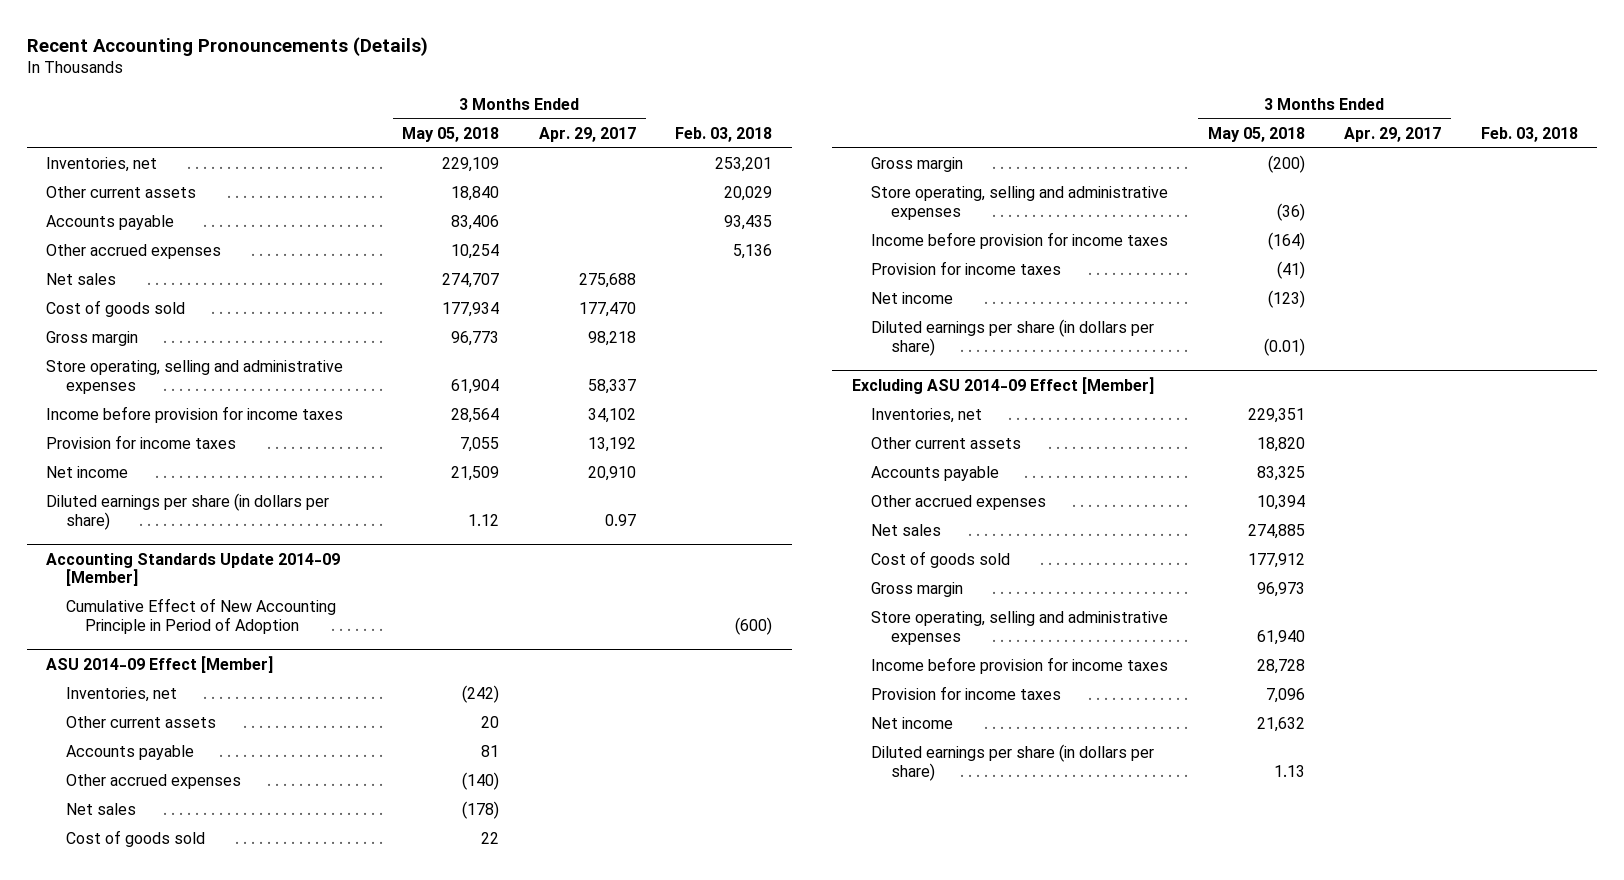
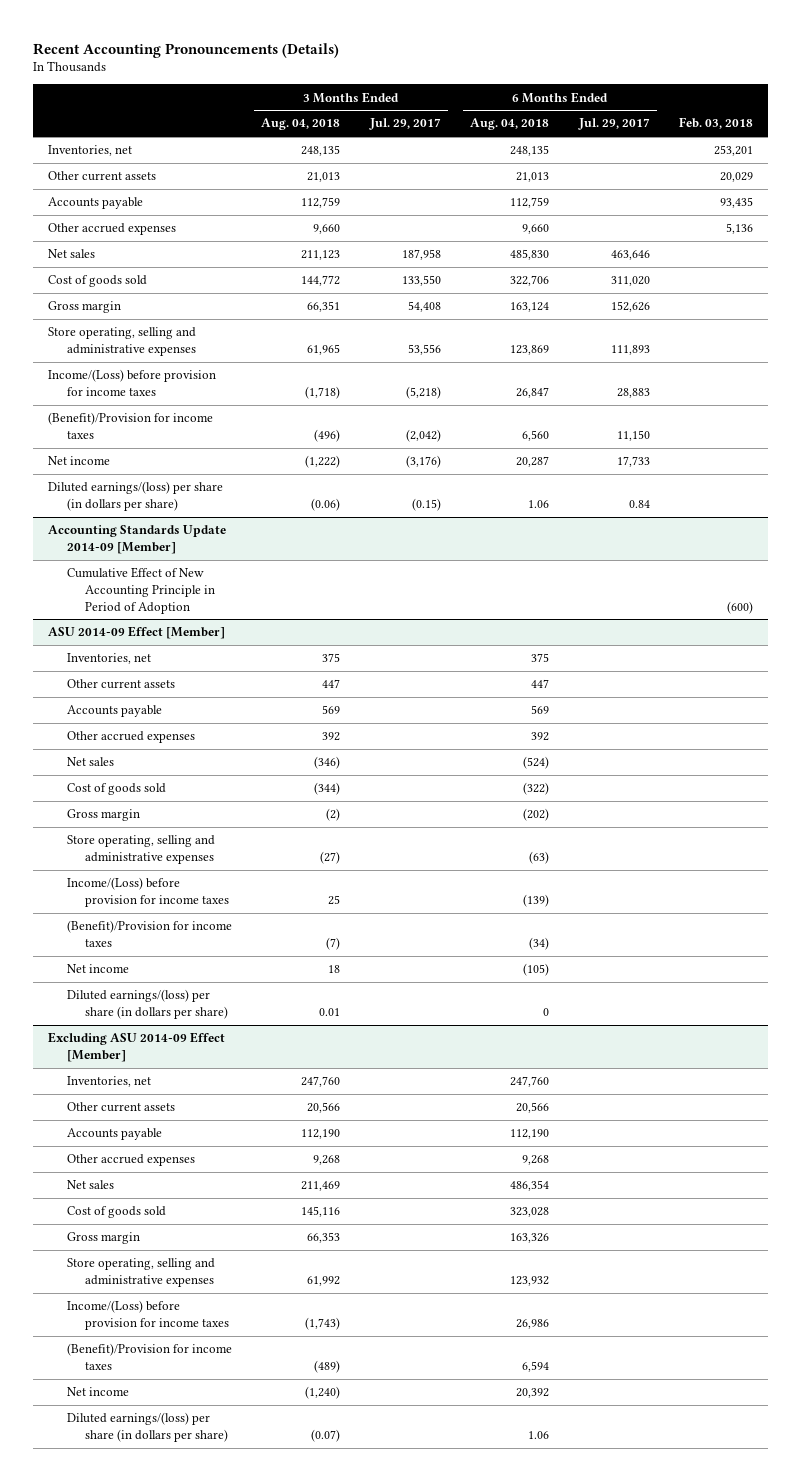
- | 3 Months Ended May 05, 2018 | 3 Months Ended Apr. 29, 2017 | Feb. 03, 2018
+ | 3 Months Ended Aug. 04, 2018 | 3 Months Ended Jul. 29, 2017 | 6 Months Ended Aug. 04, 2018 | 6 Months Ended Jul. 29, 2017 | Feb. 03, 2018
- Income before provision for income taxes | 28,564 | 34,102 |
- Provision for income taxes | 7,055 | 13,192 |
+ Income/(Loss) before provision for income taxes | (1,718) | (5,218) | 26,847 | 28,883 |
+ (Benefit)/Provision for income taxes | (496) | (2,042) | 6,560 | 11,150 |
- Diluted earnings per share (in dollars per share) | 1.12 | 0.97 |
+ Diluted earnings/(loss) per share (in dollars per share) | (0.06) | (0.15) | 1.06 | 0.84 |
@ ASU 2014-09 Effect [Member]
- Income before provision for income taxes | (164) | |
- Provision for income taxes | (41) | |
+ Income/(Loss) before provision for income taxes | 25 | | (139) | |
+ (Benefit)/Provision for income taxes | (7) | | (34) | |
- Diluted earnings per share (in dollars per share) | (0.01) | |
+ Diluted earnings/(loss) per share (in dollars per share) | 0.01 | | 0 | |
@ Excluding ASU 2014-09 Effect [Member]
- Income before provision for income taxes | 28,728 | |
- Provision for income taxes | 7,096 | |
+ Income/(Loss) before provision for income taxes | (1,743) | | 26,986 | |
+ (Benefit)/Provision for income taxes | (489) | | 6,594 | |
- Diluted earnings per share (in dollars per share) | 1.13 | |
+ Diluted earnings/(loss) per share (in dollars per share) | (0.07) | | 1.06 | |

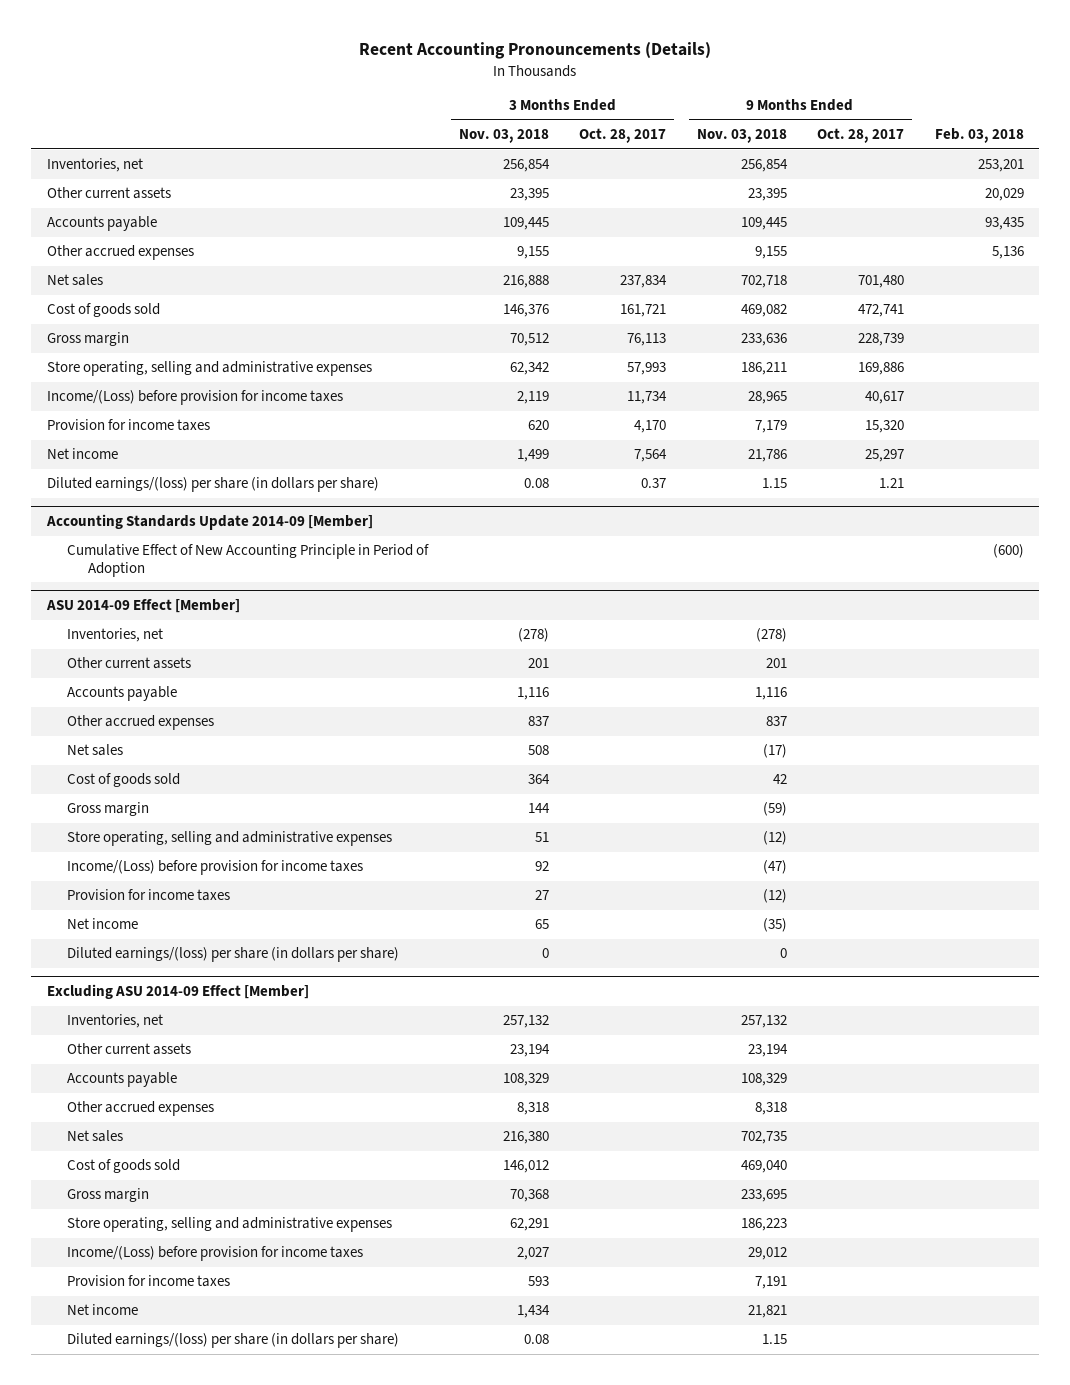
- | 3 Months Ended Aug. 04, 2018 | 3 Months Ended Jul. 29, 2017 | 6 Months Ended Aug. 04, 2018 | 6 Months Ended Jul. 29, 2017 | Feb. 03, 2018
+ | 3 Months Ended Nov. 03, 2018 | 3 Months Ended Oct. 28, 2017 | 9 Months Ended Nov. 03, 2018 | 9 Months Ended Oct. 28, 2017 | Feb. 03, 2018
- (Benefit)/Provision for income taxes | (496) | (2,042) | 6,560 | 11,150 |
+ Provision for income taxes | 620 | 4,170 | 7,179 | 15,320 |
@ ASU 2014-09 Effect [Member]
- (Benefit)/Provision for income taxes | (7) | | (34) | |
+ Provision for income taxes | 27 | | (12) | |
@ Excluding ASU 2014-09 Effect [Member]
- (Benefit)/Provision for income taxes | (489) | | 6,594 | |
+ Provision for income taxes | 593 | | 7,191 | |

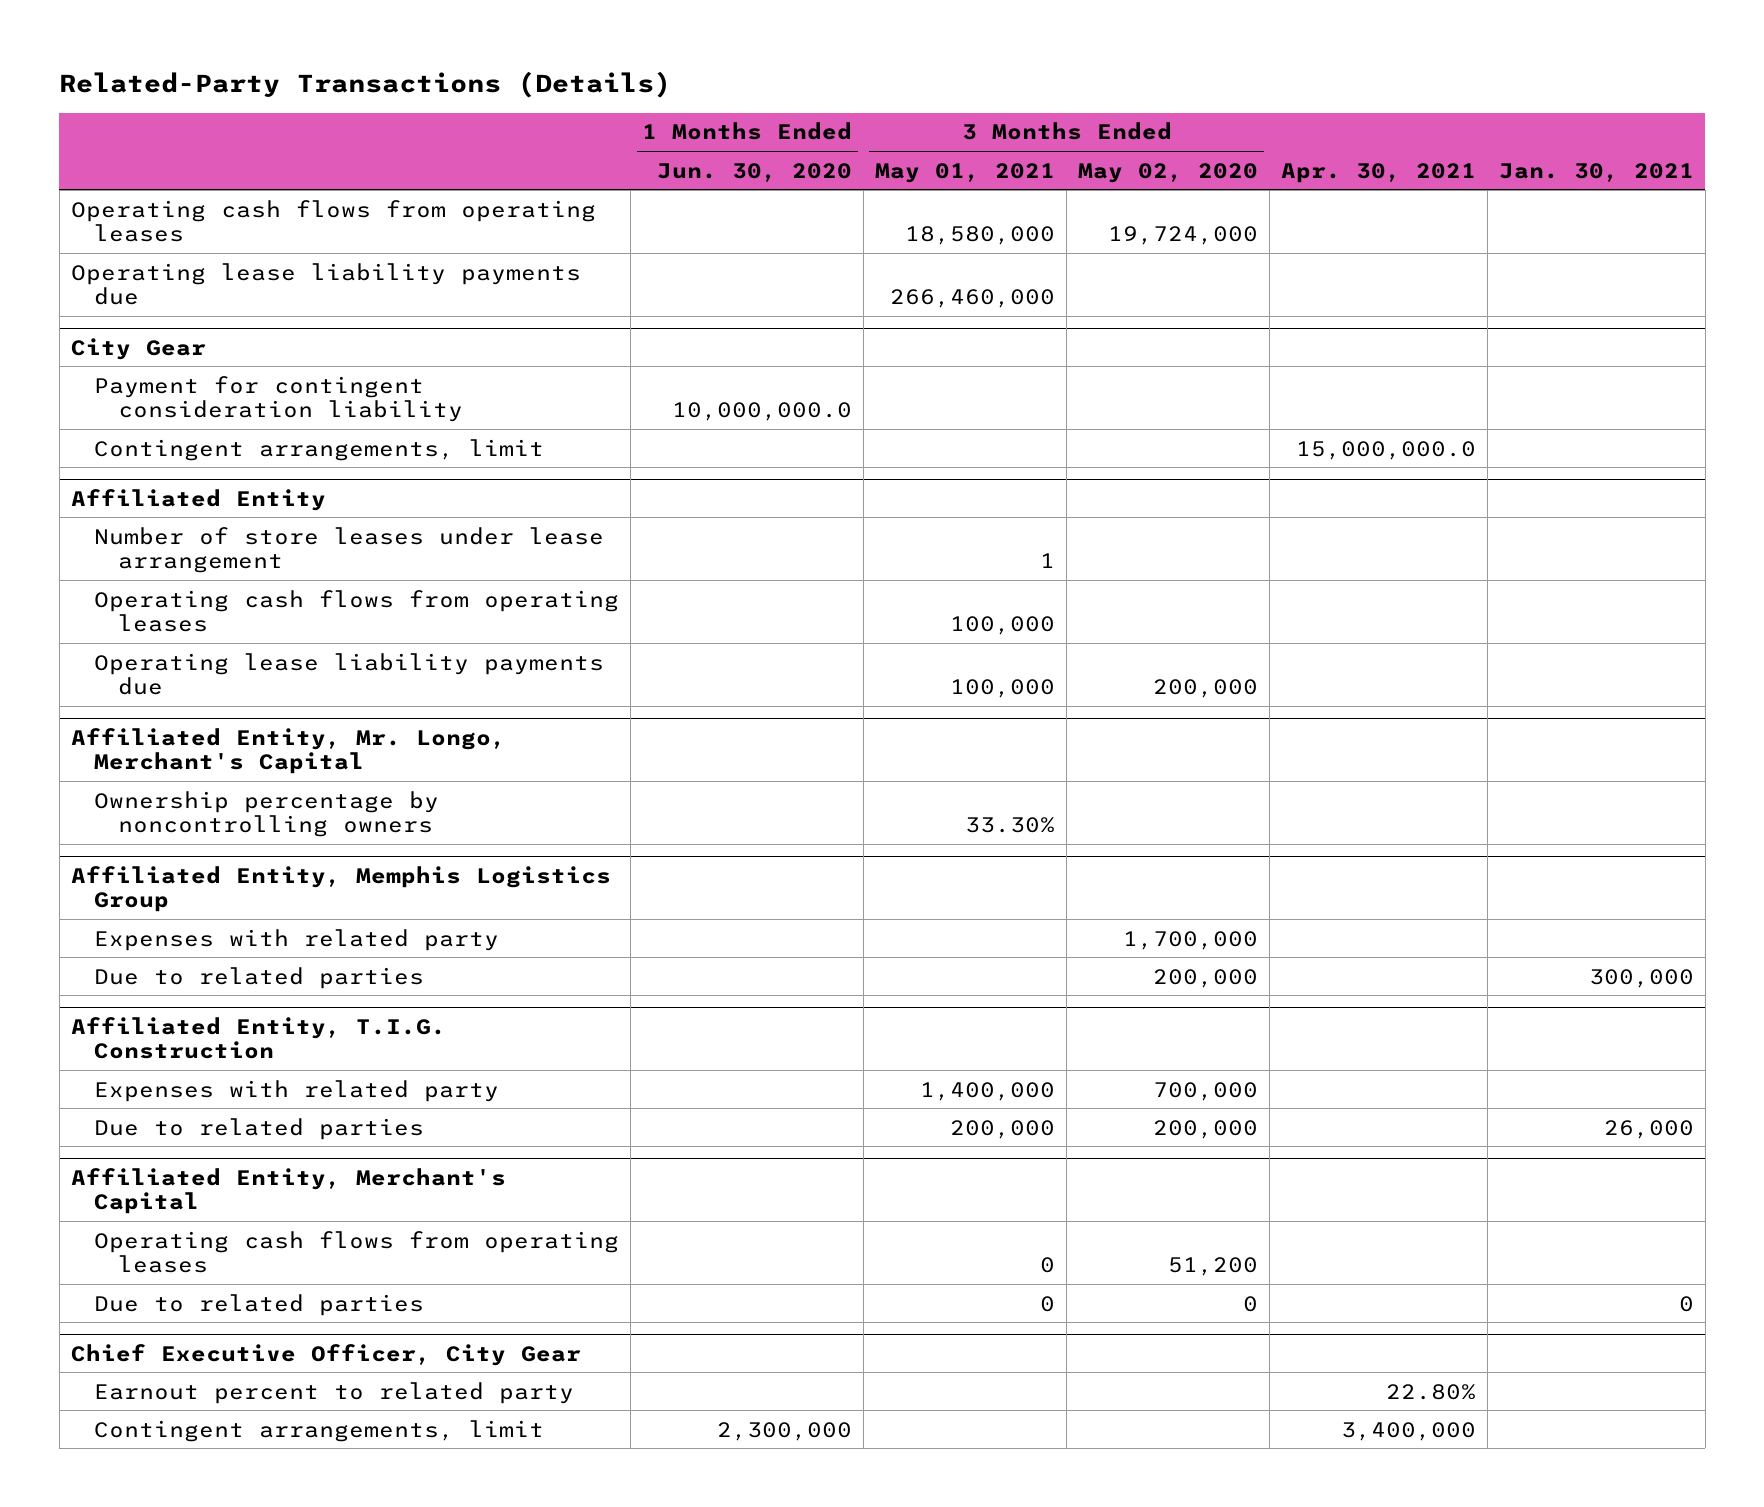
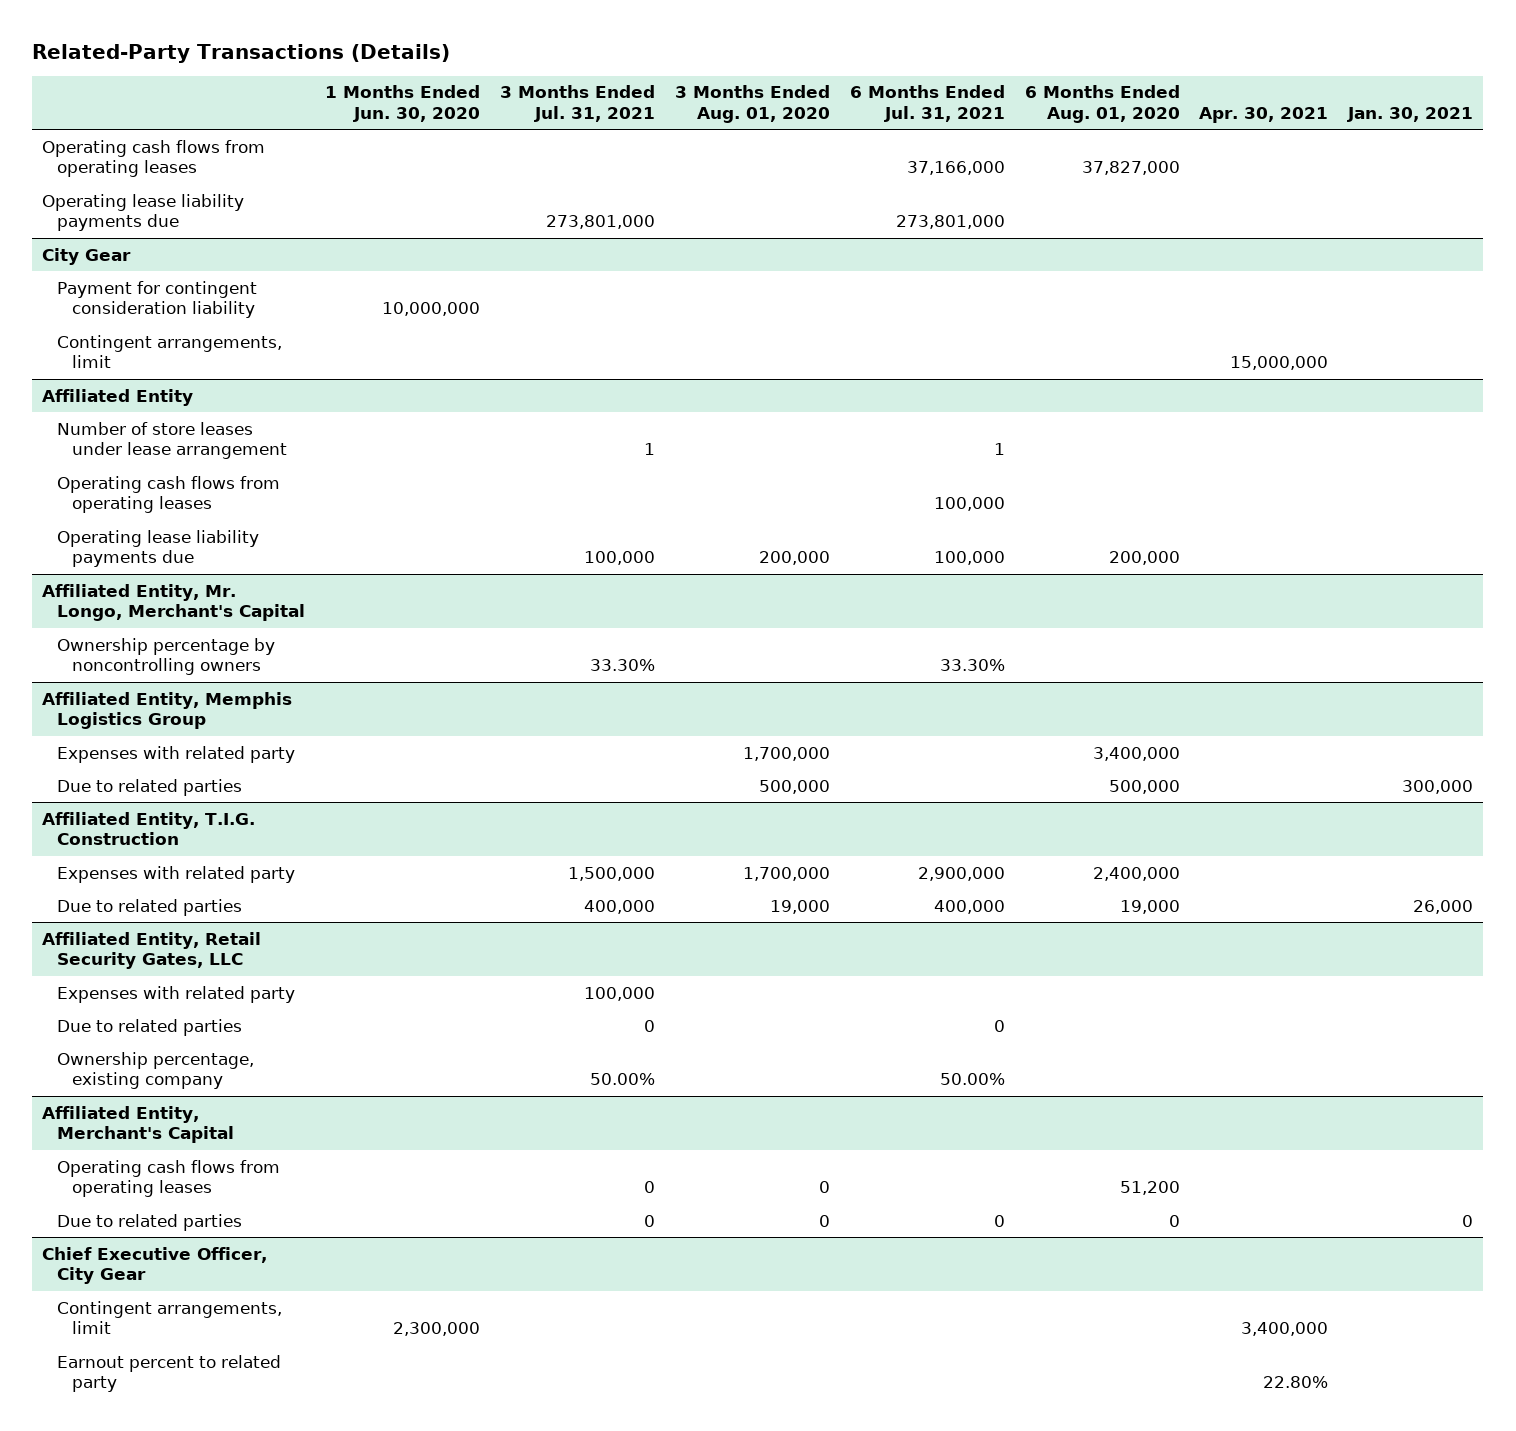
- | 1 Months Ended Jun. 30, 2020 | 3 Months Ended May 01, 2021 | 3 Months Ended May 02, 2020 | Apr. 30, 2021 | Jan. 30, 2021
+ | 1 Months Ended Jun. 30, 2020 | 3 Months Ended Jul. 31, 2021 | 3 Months Ended Aug. 01, 2020 | 6 Months Ended Jul. 31, 2021 | 6 Months Ended Aug. 01, 2020 | Apr. 30, 2021 | Jan. 30, 2021
@ City Gear
- Payment for contingent consideration liability | 10,000,000.0 | | | |
- Contingent arrangements, limit | | | | 15,000,000.0 |
+ Payment for contingent consideration liability | 10,000,000 | | | | | |
+ Contingent arrangements, limit | | | | | | 15,000,000 |
+ Affiliated Entity, Retail Security Gates, LLC
+ Expenses with related party | | 100,000 | | | | |
+ Due to related parties | | 0 | | 0 | | |
+ Ownership percentage, existing company | | 50.00% | | 50.00% | | |
@ Chief Executive Officer, City Gear
moved down: Earnout percent to related party | | | | | | 22.80% |

